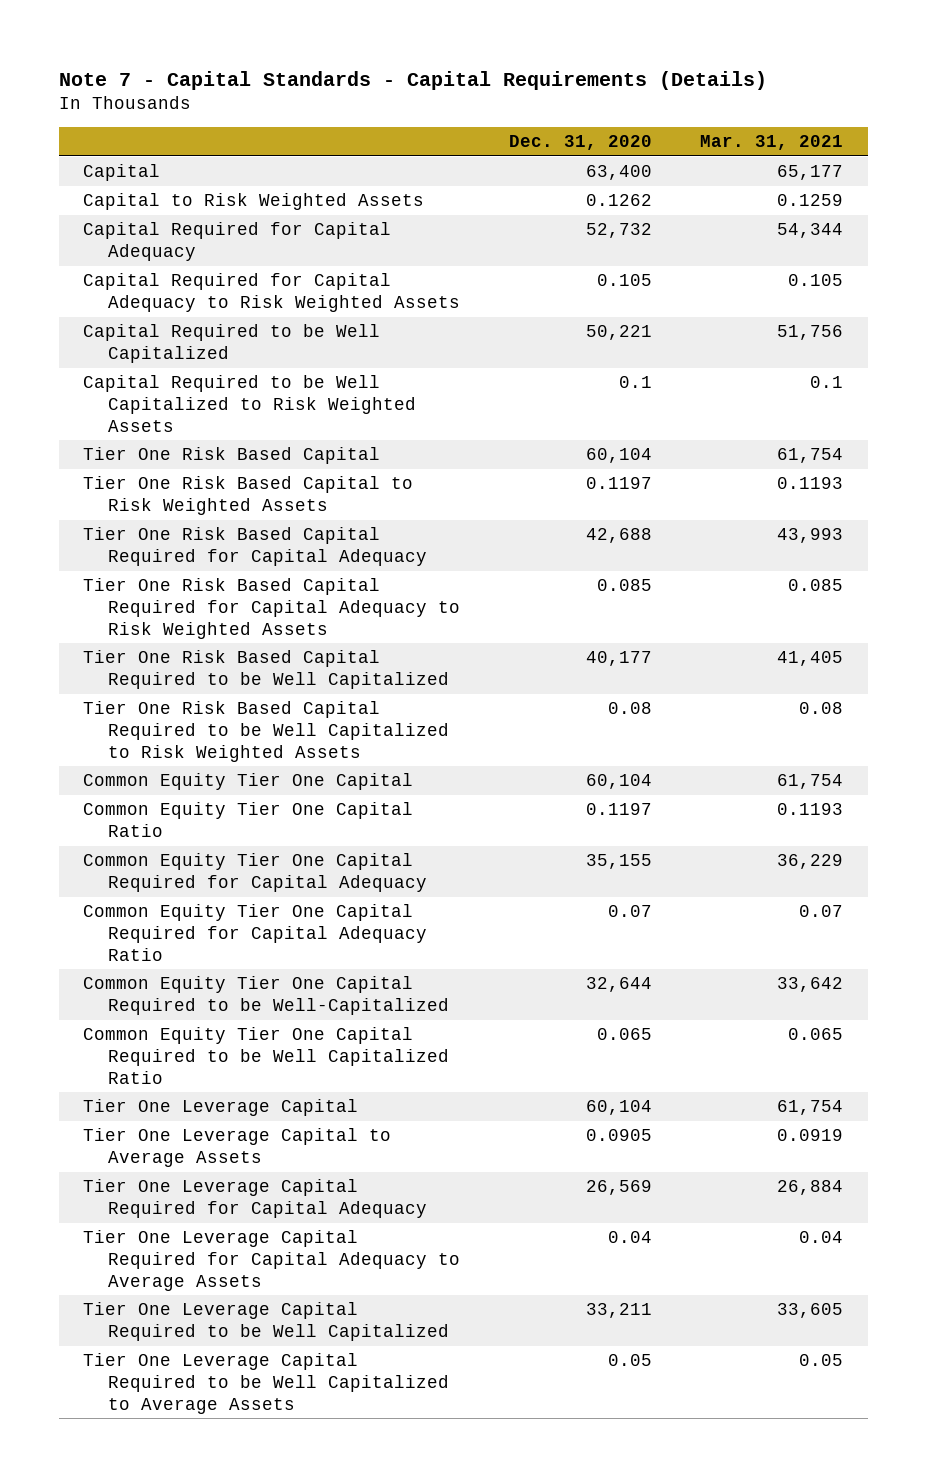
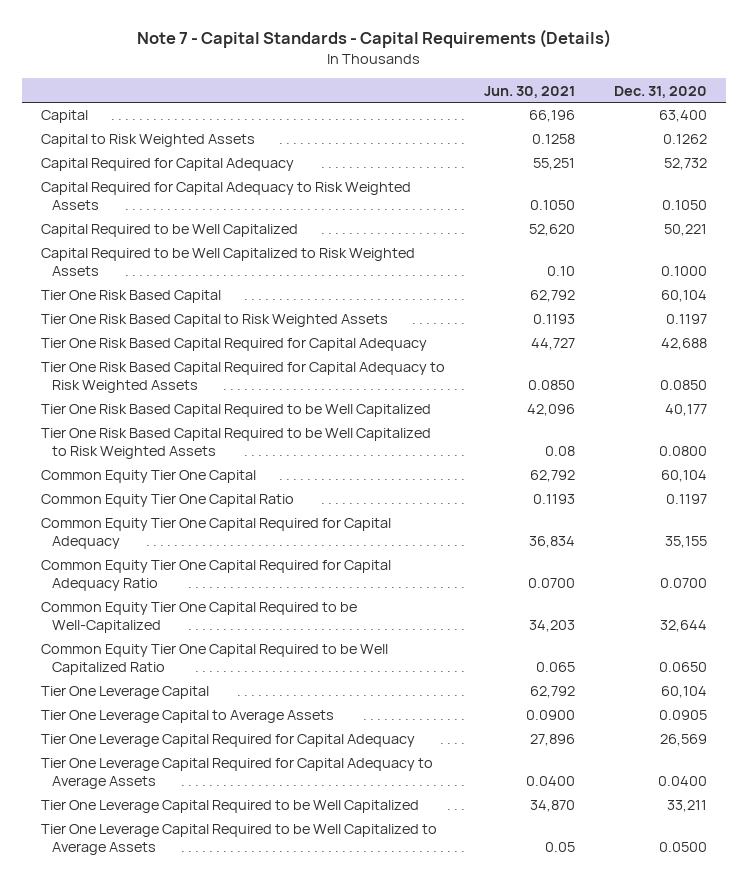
- | Dec. 31, 2020 | Mar. 31, 2021
+ | Jun. 30, 2021 | Dec. 31, 2020
- Capital Required for Capital Adequacy to Risk Weighted Assets | 0.105 | 0.105
+ Capital Required for Capital Adequacy to Risk Weighted Assets | 0.1050 | 0.1050
- Capital Required to be Well Capitalized to Risk Weighted Assets | 0.1 | 0.1
+ Capital Required to be Well Capitalized to Risk Weighted Assets | 0.10 | 0.1000
- Tier One Risk Based Capital Required for Capital Adequacy to Risk Weighted Assets | 0.085 | 0.085
+ Tier One Risk Based Capital Required for Capital Adequacy to Risk Weighted Assets | 0.0850 | 0.0850
- Tier One Risk Based Capital Required to be Well Capitalized to Risk Weighted Assets | 0.08 | 0.08
+ Tier One Risk Based Capital Required to be Well Capitalized to Risk Weighted Assets | 0.08 | 0.0800
- Common Equity Tier One Capital Required for Capital Adequacy Ratio | 0.07 | 0.07
+ Common Equity Tier One Capital Required for Capital Adequacy Ratio | 0.0700 | 0.0700
- Common Equity Tier One Capital Required to be Well Capitalized Ratio | 0.065 | 0.065
+ Common Equity Tier One Capital Required to be Well Capitalized Ratio | 0.065 | 0.0650
- Tier One Leverage Capital Required for Capital Adequacy to Average Assets | 0.04 | 0.04
+ Tier One Leverage Capital Required for Capital Adequacy to Average Assets | 0.0400 | 0.0400
- Tier One Leverage Capital Required to be Well Capitalized to Average Assets | 0.05 | 0.05
+ Tier One Leverage Capital Required to be Well Capitalized to Average Assets | 0.05 | 0.0500

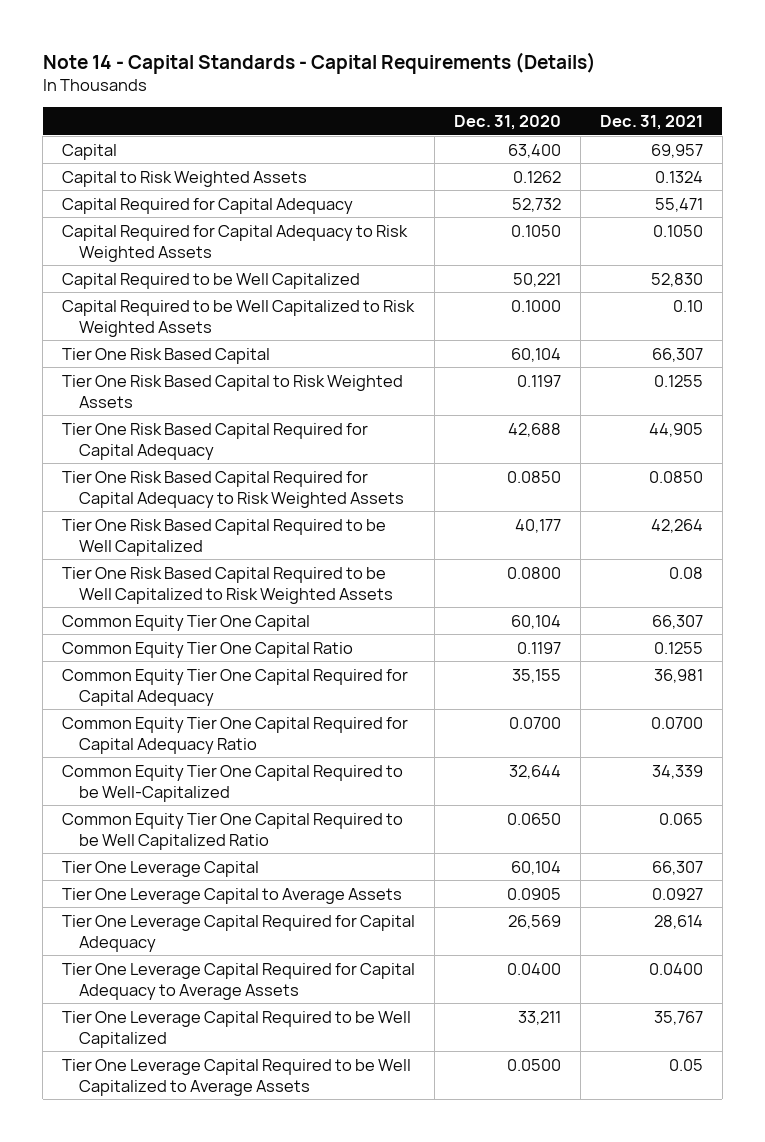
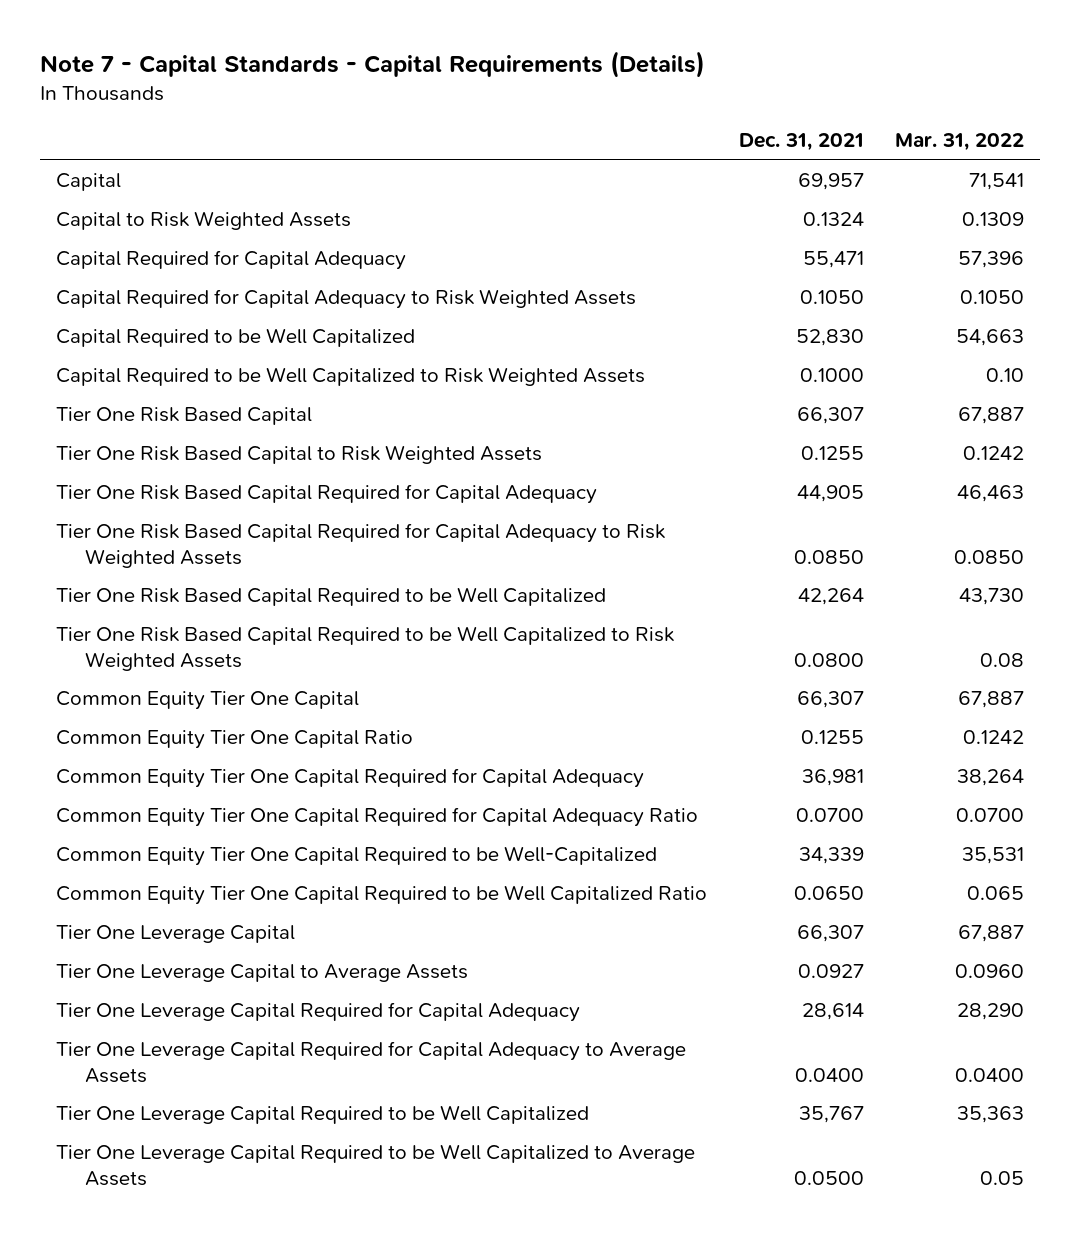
- Note 14 - Capital Standards - Capital Requirements (Details)
+ Note 7 - Capital Standards - Capital Requirements (Details)
- | Dec. 31, 2020 | Dec. 31, 2021
+ | Dec. 31, 2021 | Mar. 31, 2022
- Capital Required to be Well Capitalized to Risk Weighted Assets | 0.1000 | 0.10
+ Capital Required to be Well Capitalized to Risk Weighted Assets | 0.1000 | 0.10
- Tier One Risk Based Capital Required to be Well Capitalized to Risk Weighted Assets | 0.0800 | 0.08
+ Tier One Risk Based Capital Required to be Well Capitalized to Risk Weighted Assets | 0.0800 | 0.08
- Common Equity Tier One Capital Required to be Well Capitalized Ratio | 0.0650 | 0.065
+ Common Equity Tier One Capital Required to be Well Capitalized Ratio | 0.0650 | 0.065
- Tier One Leverage Capital Required to be Well Capitalized to Average Assets | 0.0500 | 0.05
+ Tier One Leverage Capital Required to be Well Capitalized to Average Assets | 0.0500 | 0.05

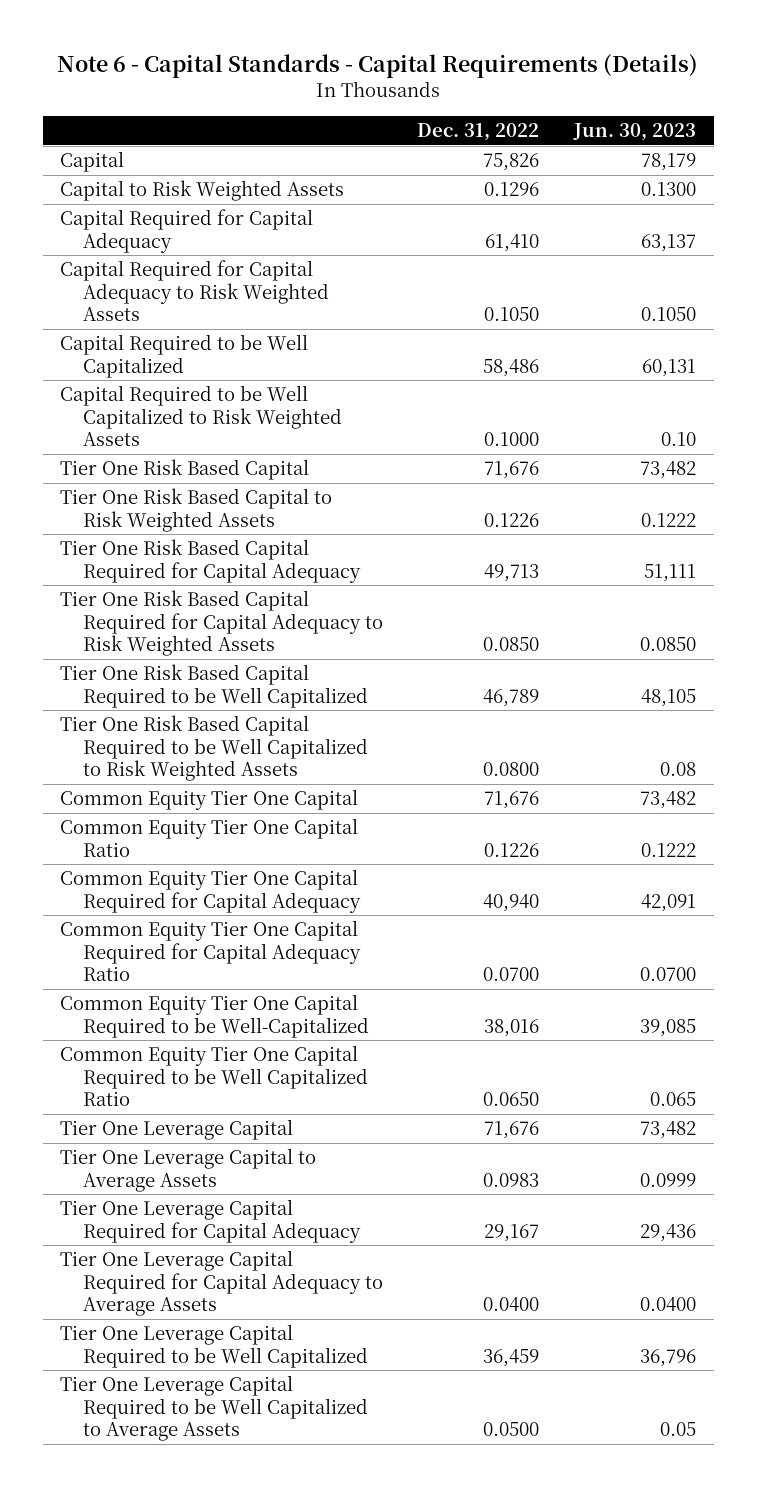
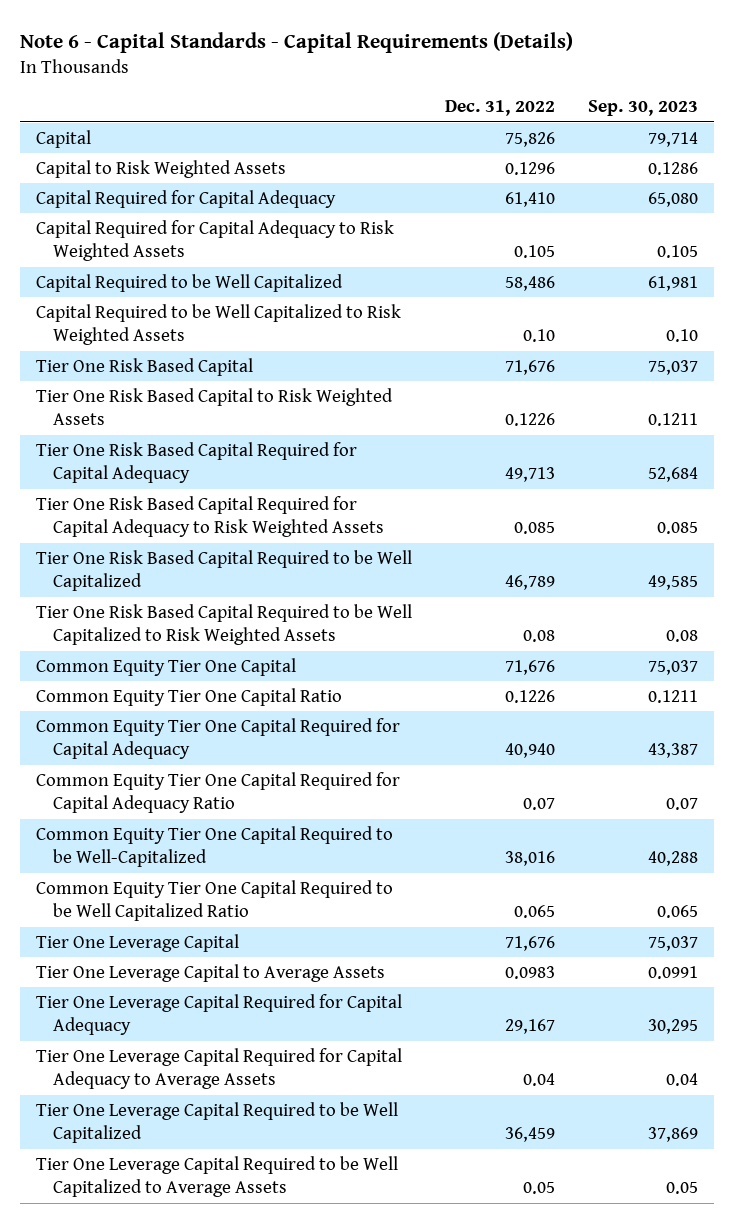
- | Dec. 31, 2022 | Jun. 30, 2023
+ | Dec. 31, 2022 | Sep. 30, 2023
- Capital Required for Capital Adequacy to Risk Weighted Assets | 0.1050 | 0.1050
+ Capital Required for Capital Adequacy to Risk Weighted Assets | 0.105 | 0.105
- Capital Required to be Well Capitalized to Risk Weighted Assets | 0.1000 | 0.10
+ Capital Required to be Well Capitalized to Risk Weighted Assets | 0.10 | 0.10
- Tier One Risk Based Capital Required for Capital Adequacy to Risk Weighted Assets | 0.0850 | 0.0850
+ Tier One Risk Based Capital Required for Capital Adequacy to Risk Weighted Assets | 0.085 | 0.085
- Tier One Risk Based Capital Required to be Well Capitalized to Risk Weighted Assets | 0.0800 | 0.08
+ Tier One Risk Based Capital Required to be Well Capitalized to Risk Weighted Assets | 0.08 | 0.08
- Common Equity Tier One Capital Required for Capital Adequacy Ratio | 0.0700 | 0.0700
+ Common Equity Tier One Capital Required for Capital Adequacy Ratio | 0.07 | 0.07
- Common Equity Tier One Capital Required to be Well Capitalized Ratio | 0.0650 | 0.065
+ Common Equity Tier One Capital Required to be Well Capitalized Ratio | 0.065 | 0.065
- Tier One Leverage Capital Required for Capital Adequacy to Average Assets | 0.0400 | 0.0400
+ Tier One Leverage Capital Required for Capital Adequacy to Average Assets | 0.04 | 0.04
- Tier One Leverage Capital Required to be Well Capitalized to Average Assets | 0.0500 | 0.05
+ Tier One Leverage Capital Required to be Well Capitalized to Average Assets | 0.05 | 0.05

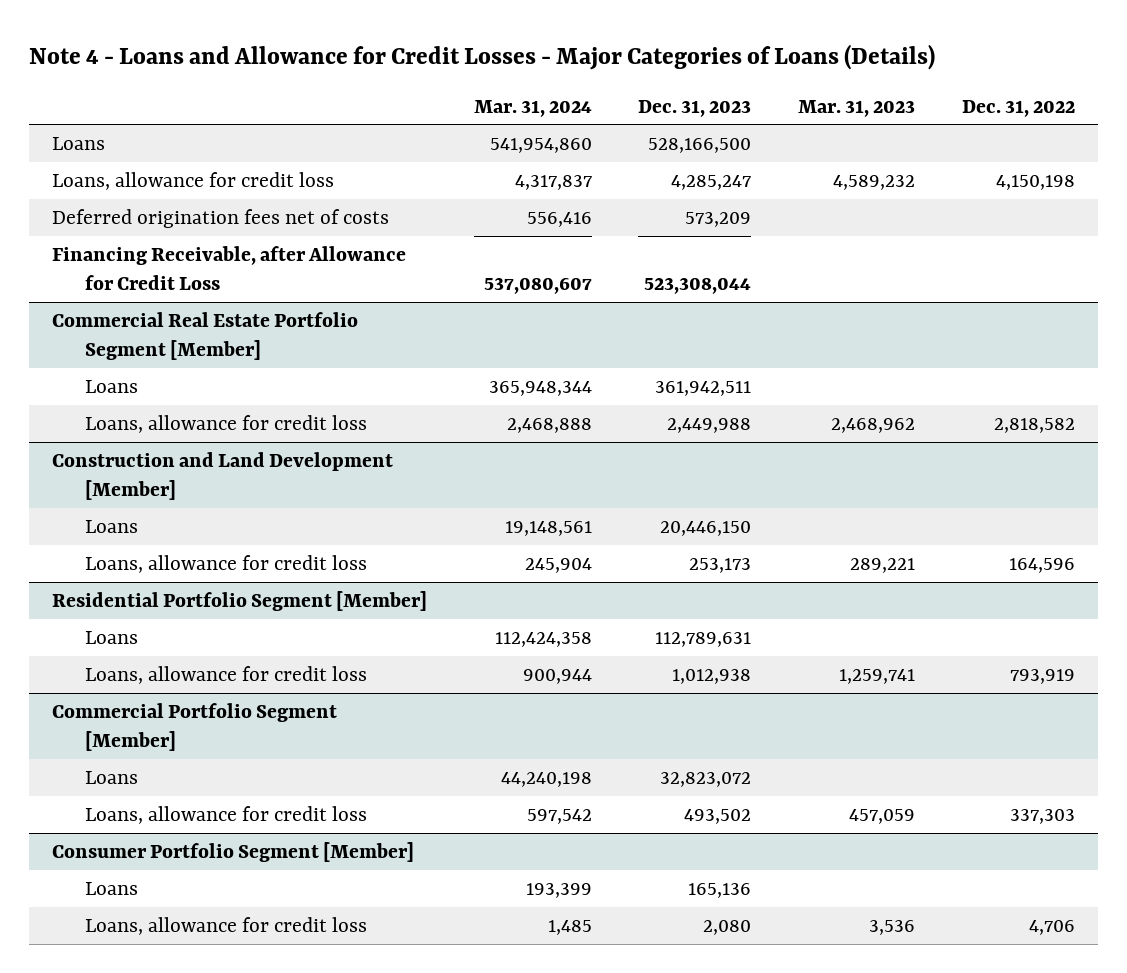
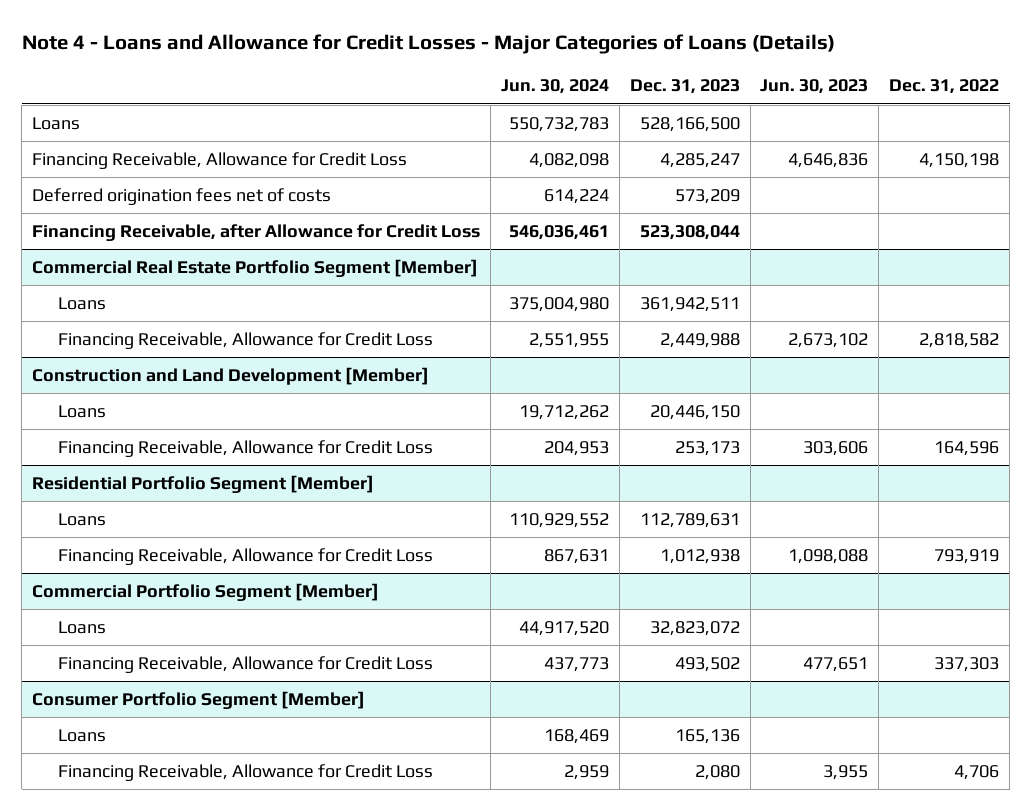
- | Mar. 31, 2024 | Dec. 31, 2023 | Mar. 31, 2023 | Dec. 31, 2022
+ | Jun. 30, 2024 | Dec. 31, 2023 | Jun. 30, 2023 | Dec. 31, 2022
- Loans, allowance for credit loss | 4,317,837 | 4,285,247 | 4,589,232 | 4,150,198
+ Financing Receivable, Allowance for Credit Loss | 4,082,098 | 4,285,247 | 4,646,836 | 4,150,198
@ Commercial Real Estate Portfolio Segment [Member]
- Loans, allowance for credit loss | 2,468,888 | 2,449,988 | 2,468,962 | 2,818,582
+ Financing Receivable, Allowance for Credit Loss | 2,551,955 | 2,449,988 | 2,673,102 | 2,818,582
@ Construction and Land Development [Member]
- Loans, allowance for credit loss | 245,904 | 253,173 | 289,221 | 164,596
+ Financing Receivable, Allowance for Credit Loss | 204,953 | 253,173 | 303,606 | 164,596
@ Residential Portfolio Segment [Member]
- Loans, allowance for credit loss | 900,944 | 1,012,938 | 1,259,741 | 793,919
+ Financing Receivable, Allowance for Credit Loss | 867,631 | 1,012,938 | 1,098,088 | 793,919
@ Commercial Portfolio Segment [Member]
- Loans, allowance for credit loss | 597,542 | 493,502 | 457,059 | 337,303
+ Financing Receivable, Allowance for Credit Loss | 437,773 | 493,502 | 477,651 | 337,303
@ Consumer Portfolio Segment [Member]
- Loans, allowance for credit loss | 1,485 | 2,080 | 3,536 | 4,706
+ Financing Receivable, Allowance for Credit Loss | 2,959 | 2,080 | 3,955 | 4,706

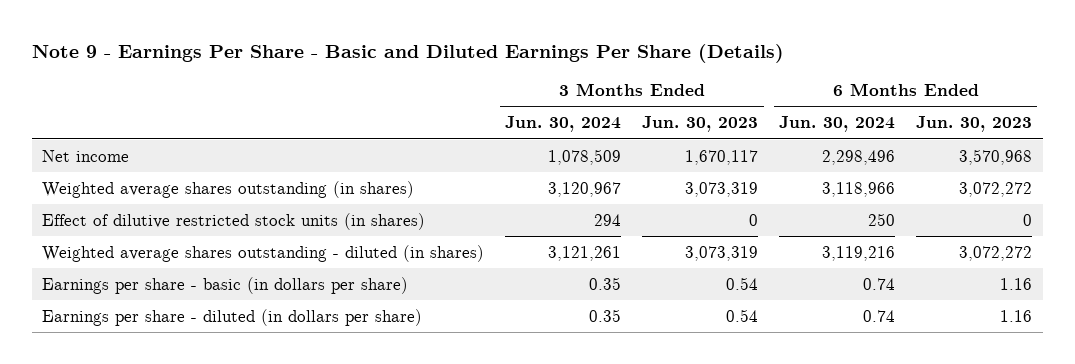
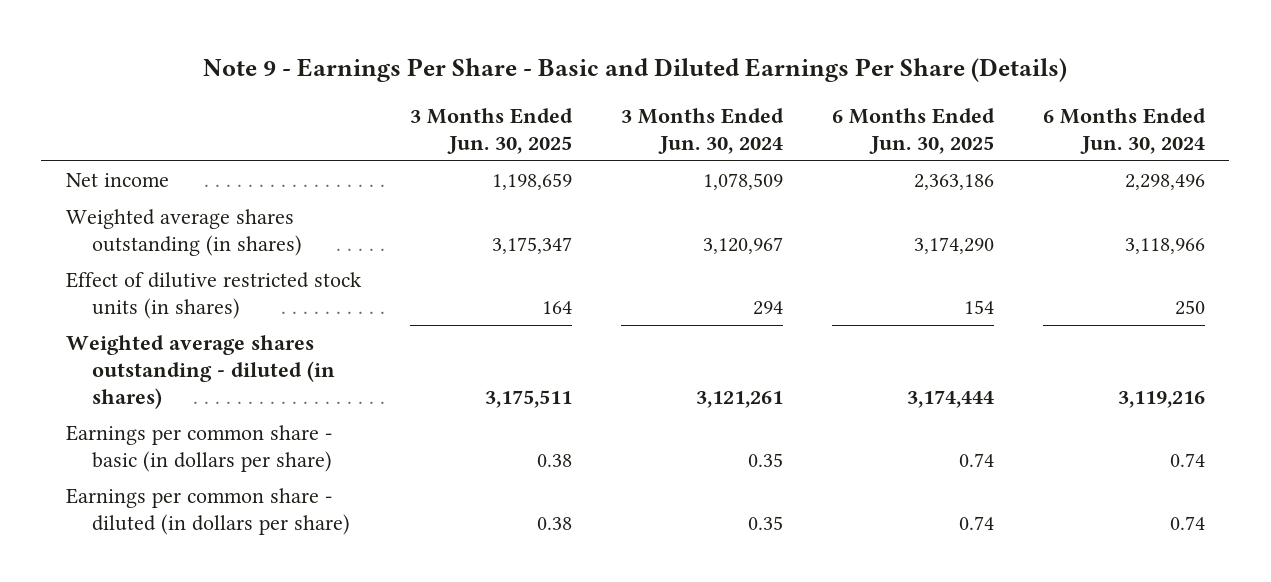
- | 3 Months Ended Jun. 30, 2024 | 3 Months Ended Jun. 30, 2023 | 6 Months Ended Jun. 30, 2024 | 6 Months Ended Jun. 30, 2023
+ | 3 Months Ended Jun. 30, 2025 | 3 Months Ended Jun. 30, 2024 | 6 Months Ended Jun. 30, 2025 | 6 Months Ended Jun. 30, 2024
- Earnings per share - basic (in dollars per share) | 0.35 | 0.54 | 0.74 | 1.16
- Earnings per share - diluted (in dollars per share) | 0.35 | 0.54 | 0.74 | 1.16
+ Earnings per common share - basic (in dollars per share) | 0.38 | 0.35 | 0.74 | 0.74
+ Earnings per common share - diluted (in dollars per share) | 0.38 | 0.35 | 0.74 | 0.74

